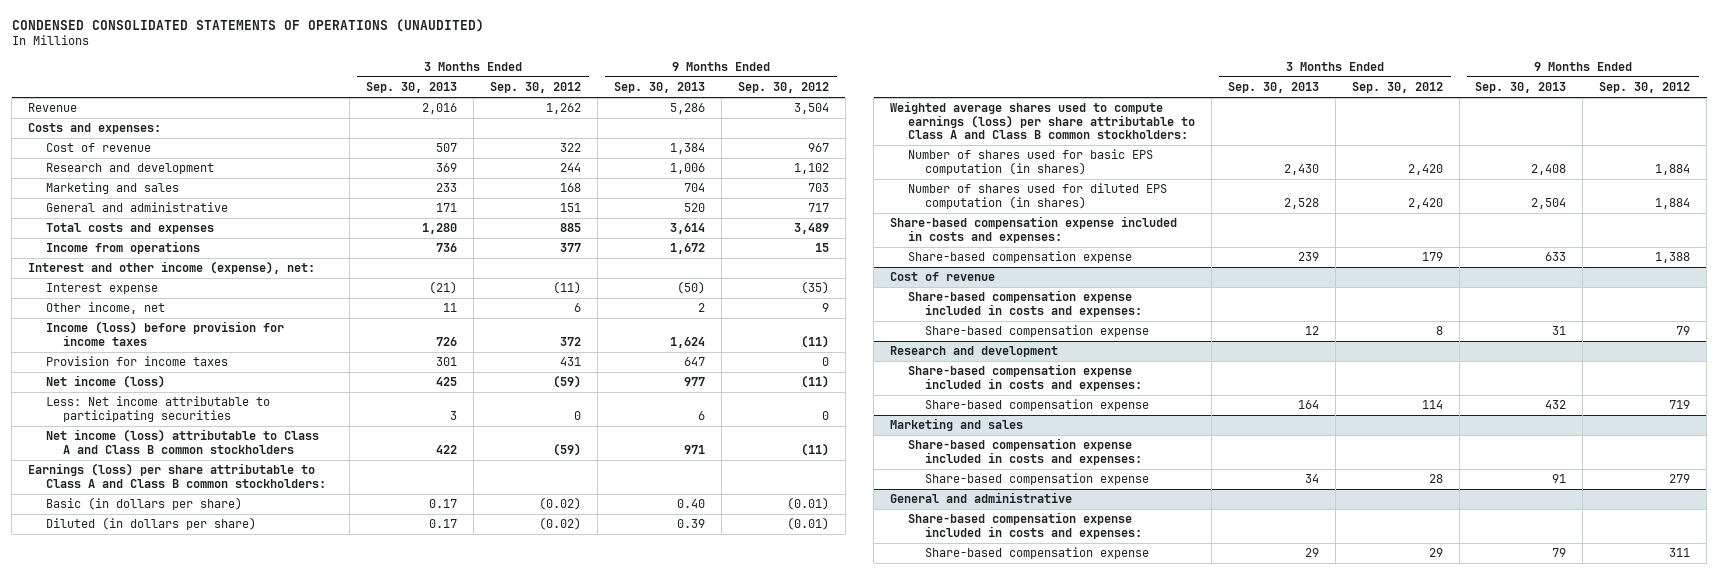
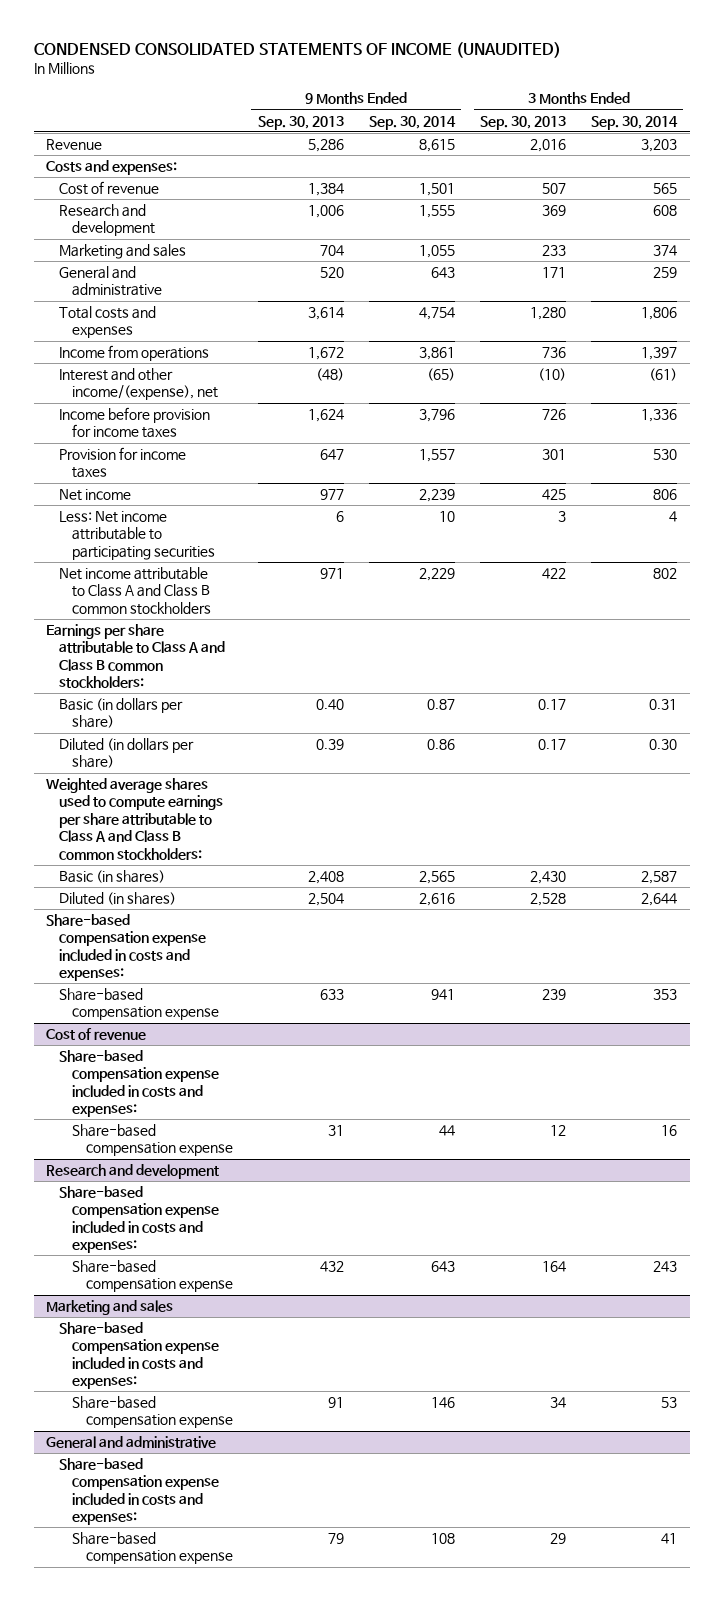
- CONDENSED CONSOLIDATED STATEMENTS OF OPERATIONS (UNAUDITED)
+ CONDENSED CONSOLIDATED STATEMENTS OF INCOME (UNAUDITED)
- | 3 Months Ended Sep. 30, 2013 | 3 Months Ended Sep. 30, 2012 | 9 Months Ended Sep. 30, 2013 | 9 Months Ended Sep. 30, 2012
+ | 9 Months Ended Sep. 30, 2013 | 9 Months Ended Sep. 30, 2014 | 3 Months Ended Sep. 30, 2013 | 3 Months Ended Sep. 30, 2014
- Interest and other income (expense), net:
- Interest expense | (21) | (11) | (50) | (35)
- Other income, net | 11 | 6 | 2 | 9
- Income (loss) before provision for income taxes | 726 | 372 | 1,624 | (11)
+ Interest and other income/(expense), net | (48) | (65) | (10) | (61)
+ Income before provision for income taxes | 1,624 | 3,796 | 726 | 1,336
- Net income (loss) | 425 | (59) | 977 | (11)
+ Net income | 977 | 2,239 | 425 | 806
- Net income (loss) attributable to Class A and Class B common stockholders | 422 | (59) | 971 | (11)
- Earnings (loss) per share attributable to Class A and Class B common stockholders:
+ Net income attributable to Class A and Class B common stockholders | 971 | 2,229 | 422 | 802
+ Earnings per share attributable to Class A and Class B common stockholders:
- Weighted average shares used to compute earnings (loss) per share attributable to Class A and Class B common stockholders:
- Number of shares used for basic EPS computation (in shares) | 2,430 | 2,420 | 2,408 | 1,884
- Number of shares used for diluted EPS computation (in shares) | 2,528 | 2,420 | 2,504 | 1,884
+ Weighted average shares used to compute earnings per share attributable to Class A and Class B common stockholders:
+ Basic (in shares) | 2,408 | 2,565 | 2,430 | 2,587
+ Diluted (in shares) | 2,504 | 2,616 | 2,528 | 2,644

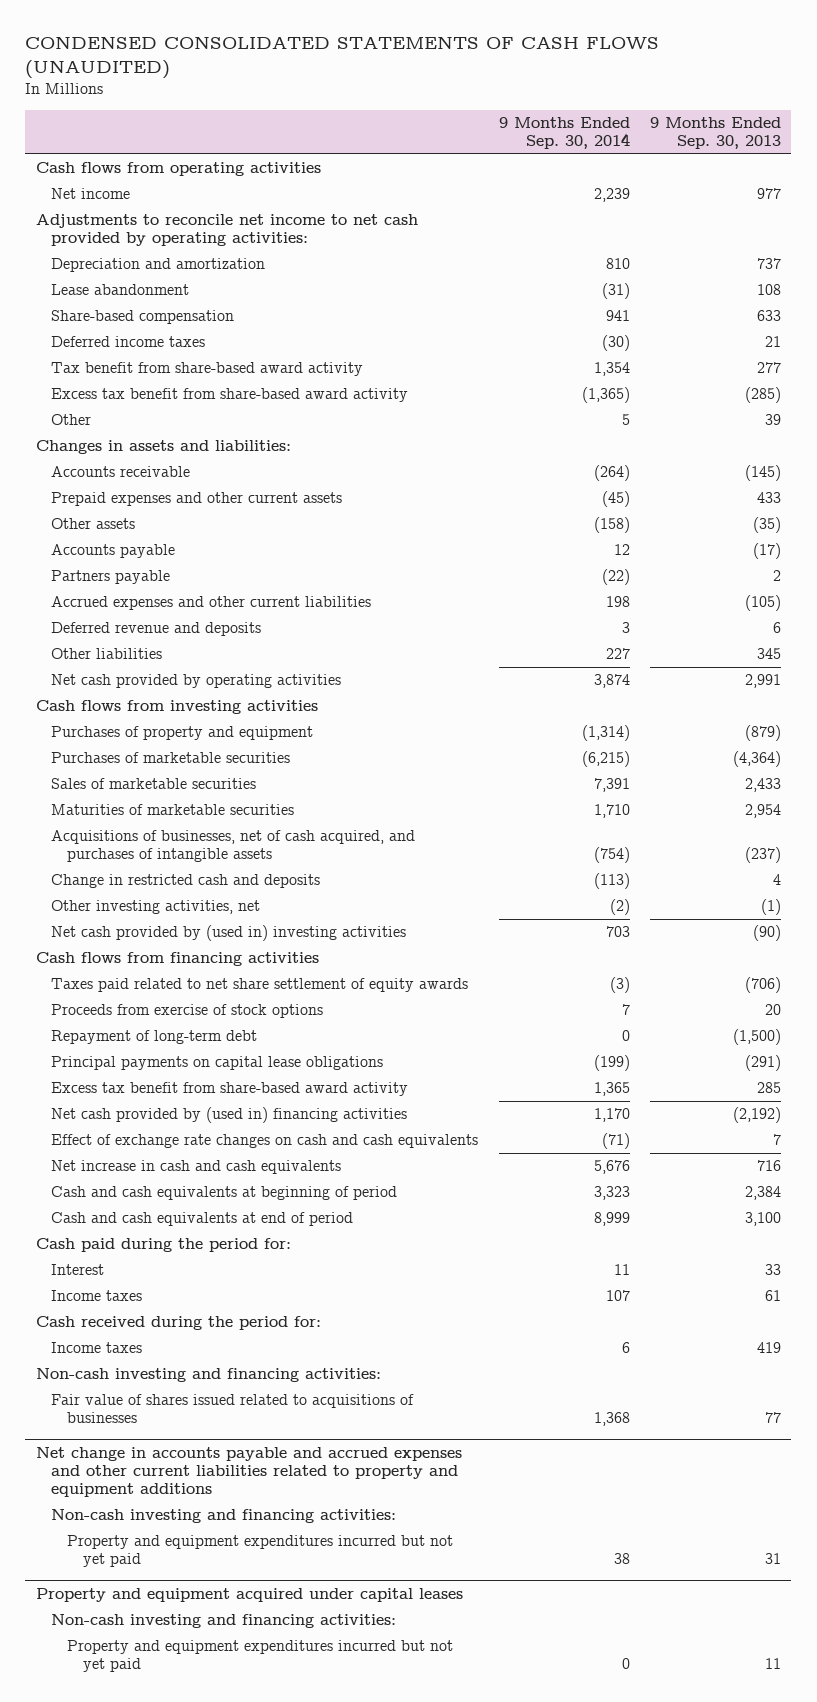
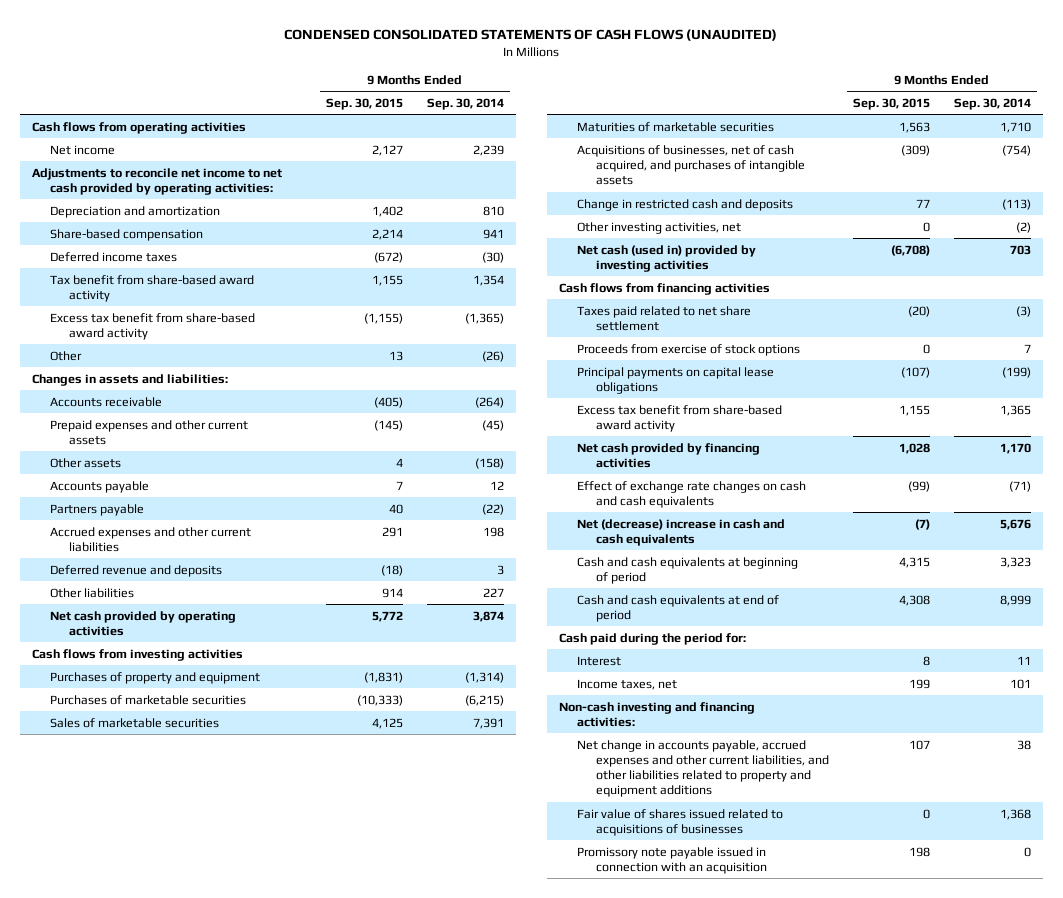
- | 9 Months Ended Sep. 30, 2014 | 9 Months Ended Sep. 30, 2013
+ | 9 Months Ended Sep. 30, 2015 | 9 Months Ended Sep. 30, 2014
- Lease abandonment | (31) | 108
- Other | 5 | 39
+ Other | 13 | (26)
- Net cash provided by (used in) investing activities | 703 | (90)
+ Net cash (used in) provided by investing activities | (6,708) | 703
- Taxes paid related to net share settlement of equity awards | (3) | (706)
+ Taxes paid related to net share settlement | (20) | (3)
- Repayment of long-term debt | 0 | (1,500)
- Net cash provided by (used in) financing activities | 1,170 | (2,192)
+ Net cash provided by financing activities | 1,028 | 1,170
- Net increase in cash and cash equivalents | 5,676 | 716
+ Net (decrease) increase in cash and cash equivalents | (7) | 5,676
- Income taxes | 107 | 61
- Cash received during the period for:
- Income taxes | 6 | 419
+ Income taxes, net | 199 | 101
+ Net change in accounts payable, accrued expenses and other current liabilities, and other liabilities related to property and equipment additions | 107 | 38
- Net change in accounts payable and accrued expenses and other current liabilities related to property and equipment additions
- Non-cash investing and financing activities:
- Property and equipment expenditures incurred but not yet paid | 38 | 31
- Property and equipment acquired under capital leases
- Non-cash investing and financing activities:
- Property and equipment expenditures incurred but not yet paid | 0 | 11
+ Promissory note payable issued in connection with an acquisition | 198 | 0

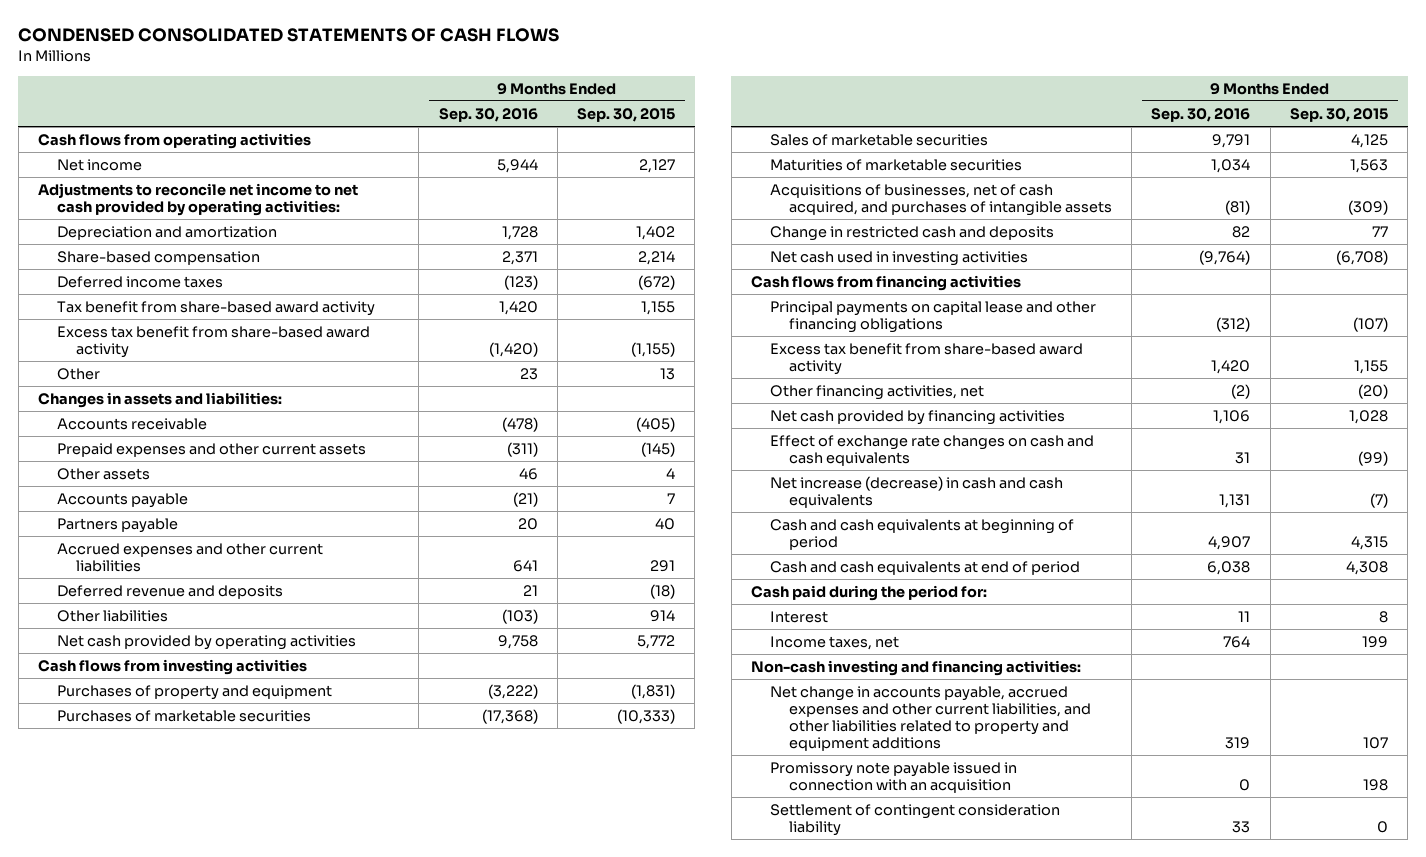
- CONDENSED CONSOLIDATED STATEMENTS OF CASH FLOWS (UNAUDITED)
+ CONDENSED CONSOLIDATED STATEMENTS OF CASH FLOWS
- | 9 Months Ended Sep. 30, 2015 | 9 Months Ended Sep. 30, 2014
+ | 9 Months Ended Sep. 30, 2016 | 9 Months Ended Sep. 30, 2015
- Other investing activities, net | 0 | (2)
- Net cash (used in) provided by investing activities | (6,708) | 703
+ Net cash used in investing activities | (9,764) | (6,708)
- Taxes paid related to net share settlement | (20) | (3)
- Proceeds from exercise of stock options | 0 | 7
- Principal payments on capital lease obligations | (107) | (199)
+ Principal payments on capital lease and other financing obligations | (312) | (107)
+ Other financing activities, net | (2) | (20)
- Net (decrease) increase in cash and cash equivalents | (7) | 5,676
+ Net increase (decrease) in cash and cash equivalents | 1,131 | (7)
- Fair value of shares issued related to acquisitions of businesses | 0 | 1,368
+ Settlement of contingent consideration liability | 33 | 0

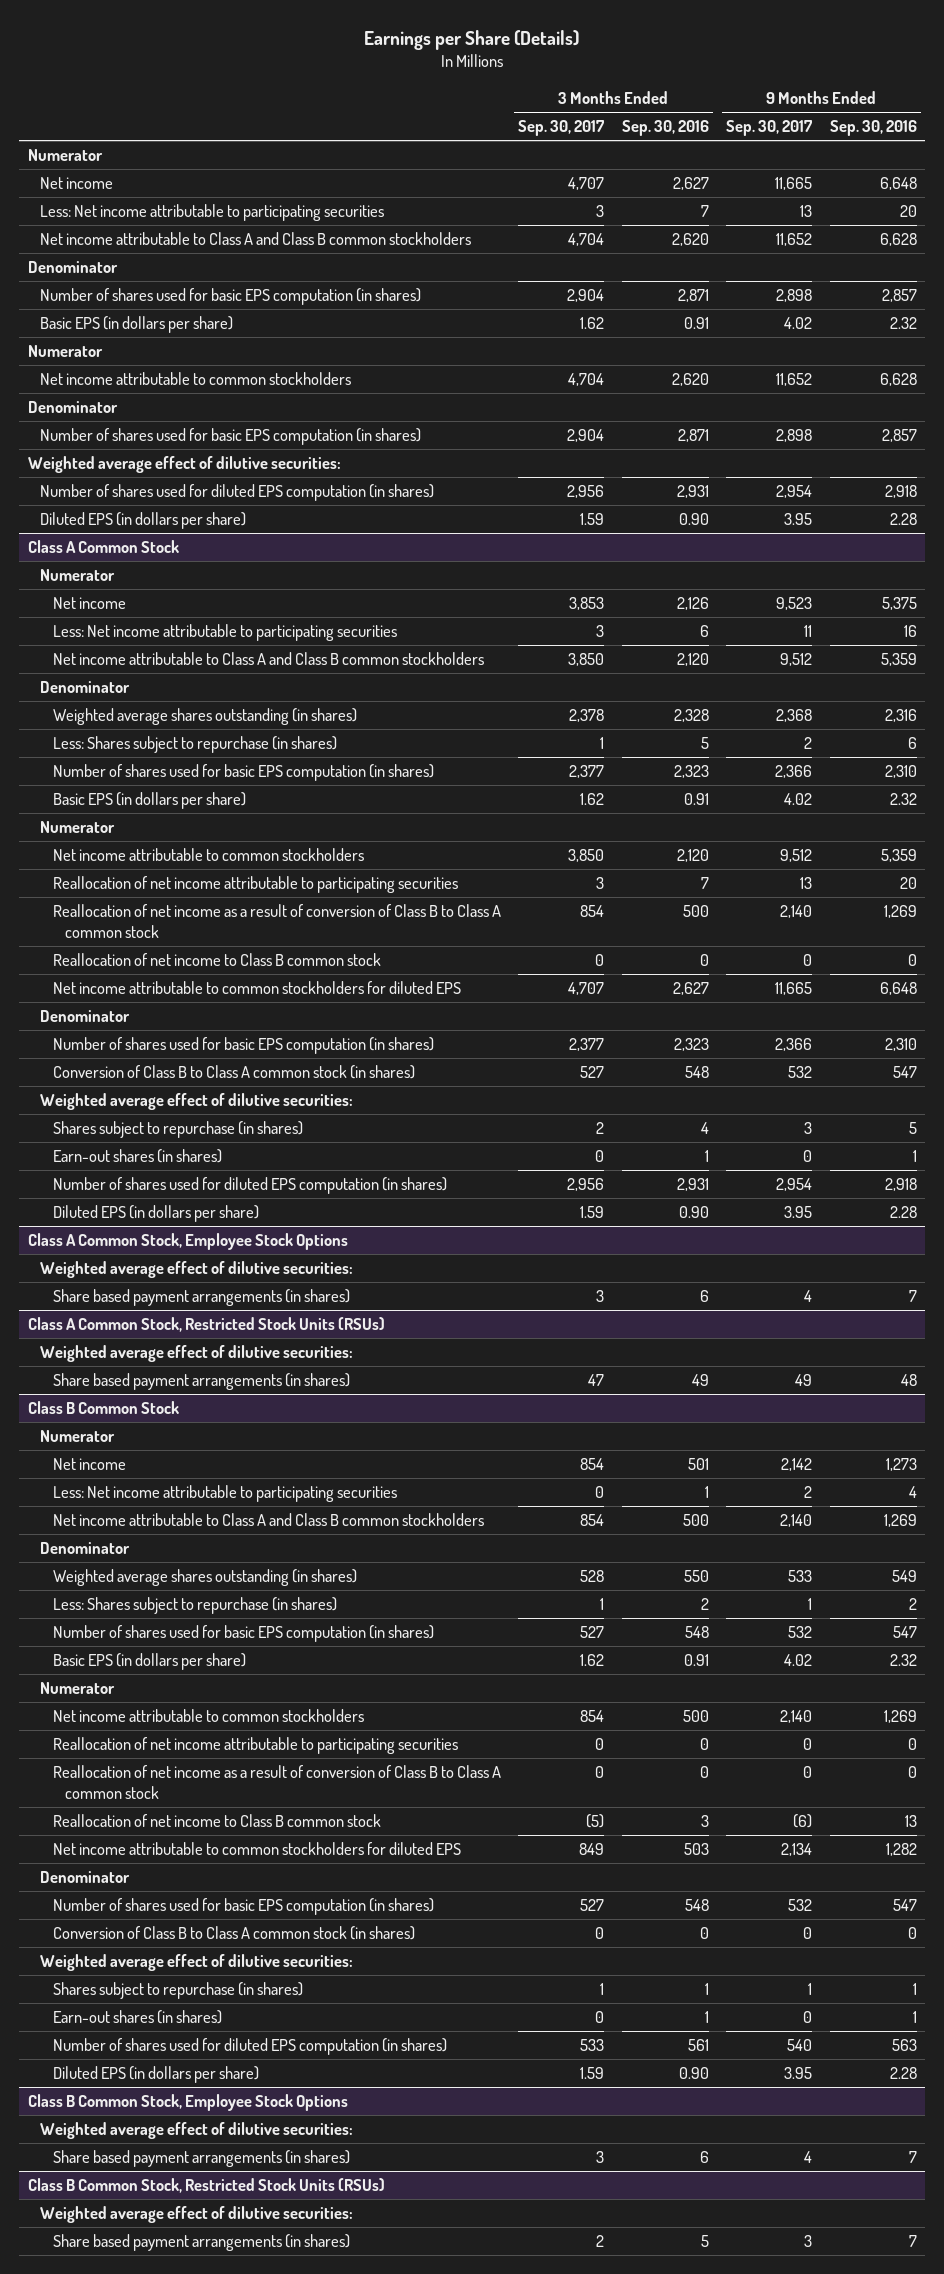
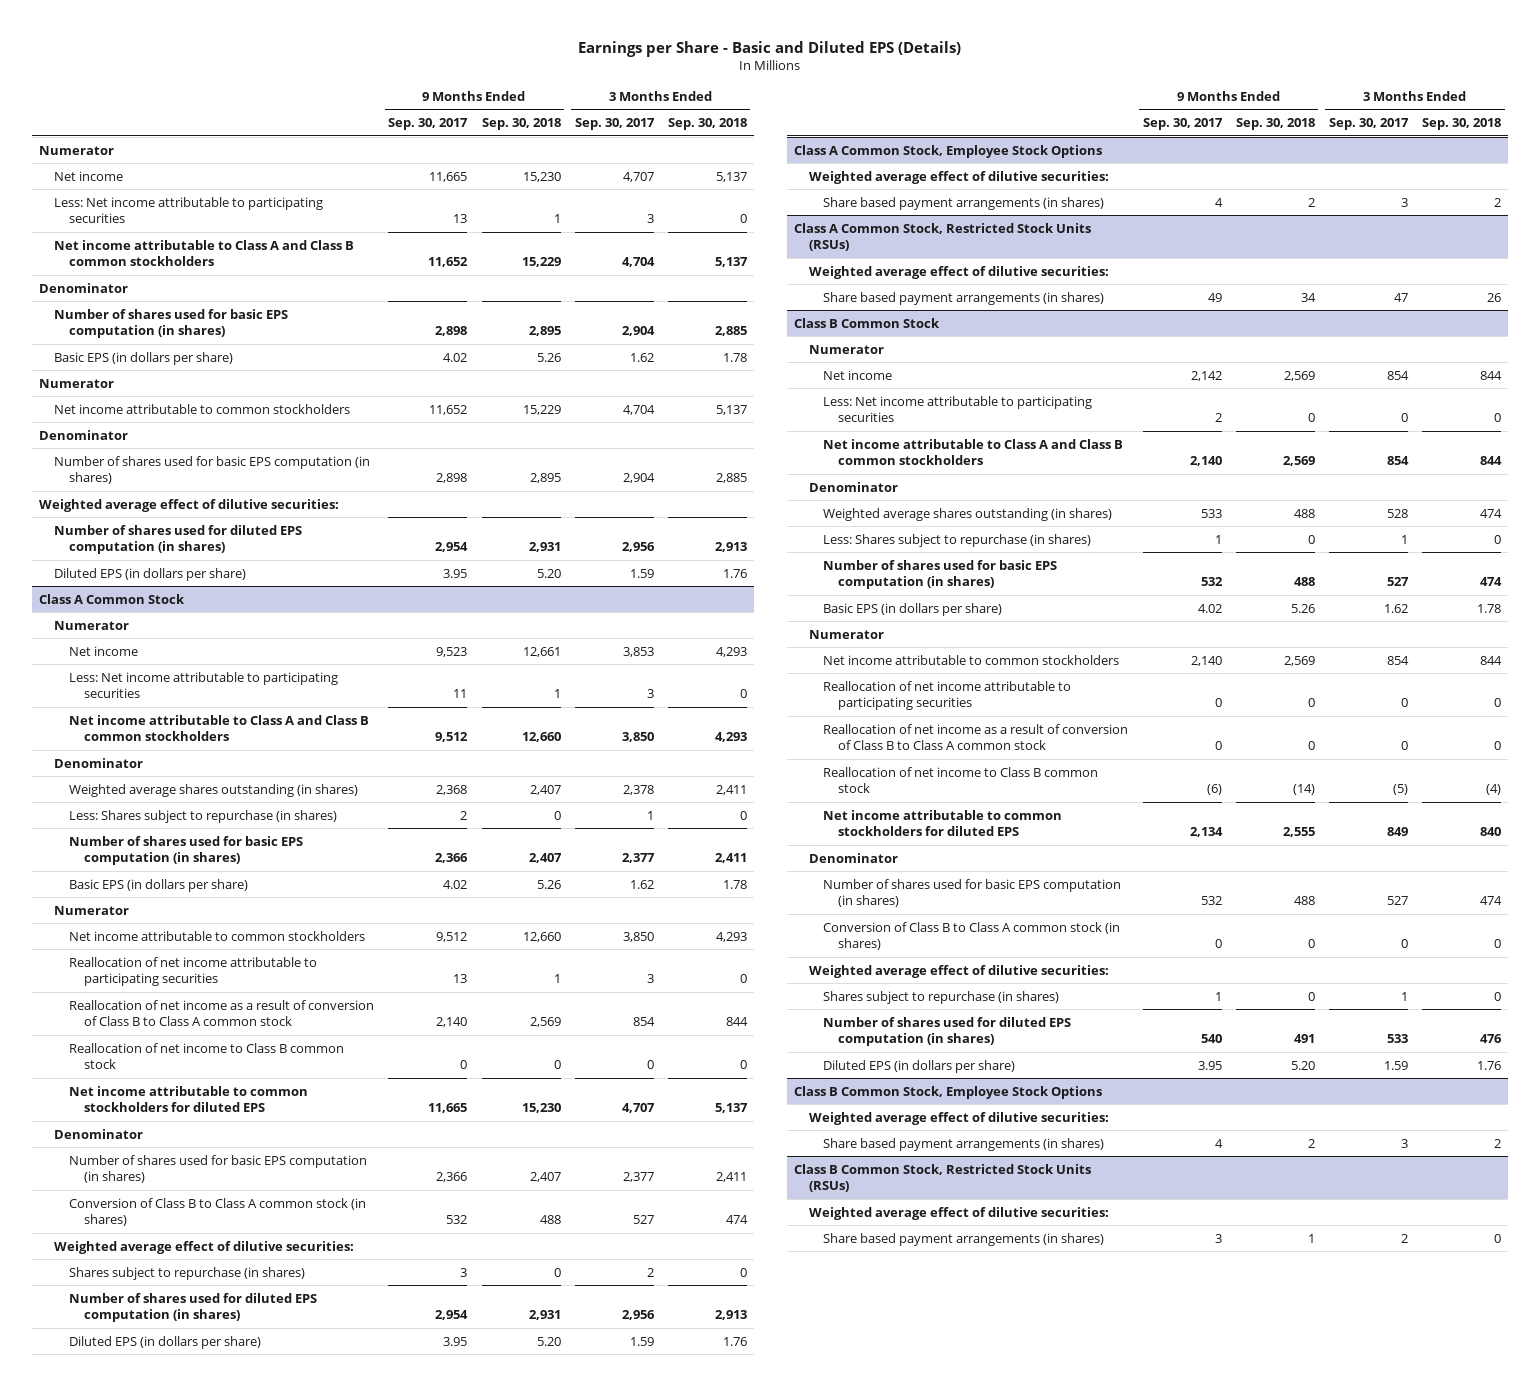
- Earnings per Share (Details)
+ Earnings per Share - Basic and Diluted EPS (Details)
- | 3 Months Ended Sep. 30, 2017 | 3 Months Ended Sep. 30, 2016 | 9 Months Ended Sep. 30, 2017 | 9 Months Ended Sep. 30, 2016
+ | 9 Months Ended Sep. 30, 2017 | 9 Months Ended Sep. 30, 2018 | 3 Months Ended Sep. 30, 2017 | 3 Months Ended Sep. 30, 2018
@ Class A Common Stock
- Earn-out shares (in shares) | 0 | 1 | 0 | 1
@ Class B Common Stock
- Earn-out shares (in shares) | 0 | 1 | 0 | 1

